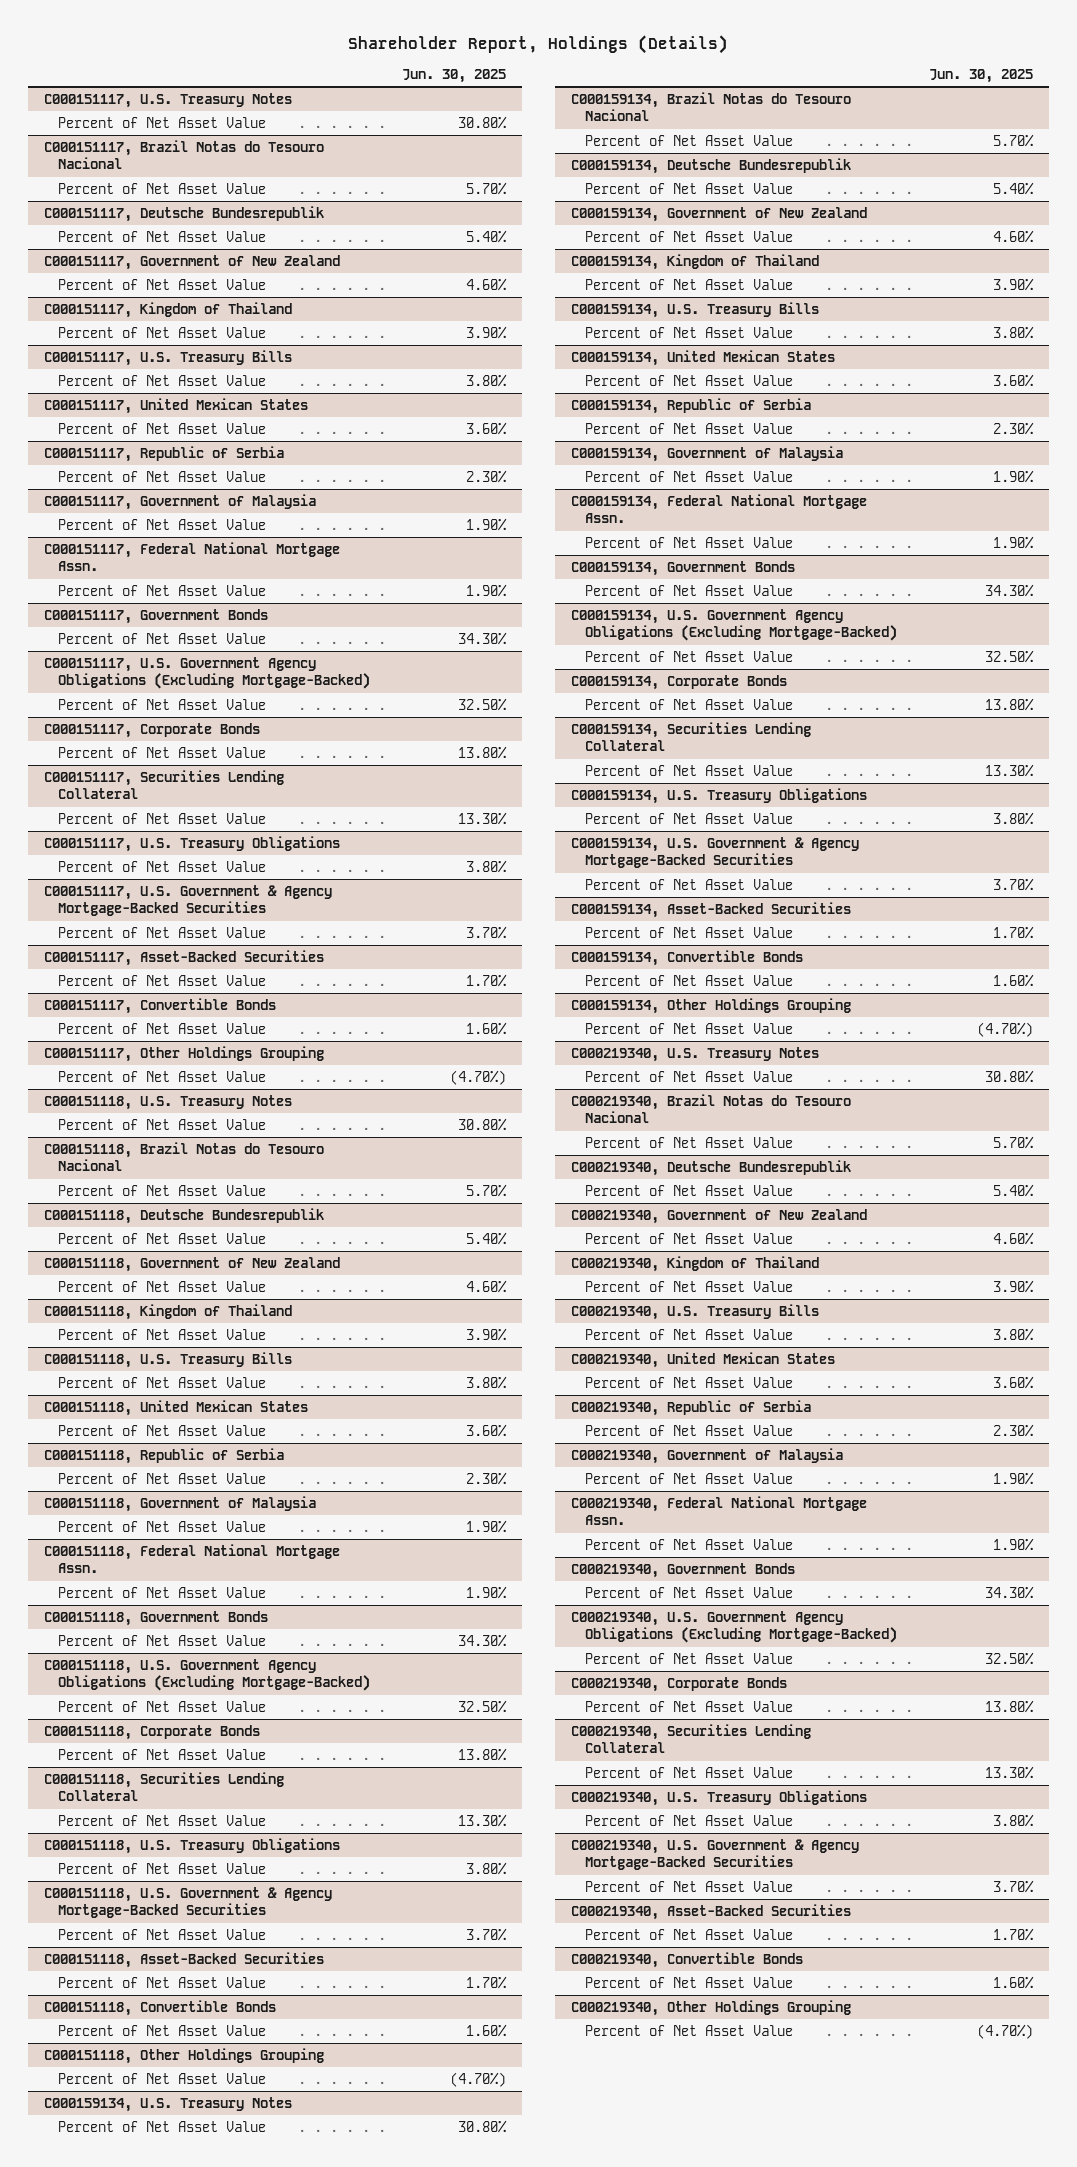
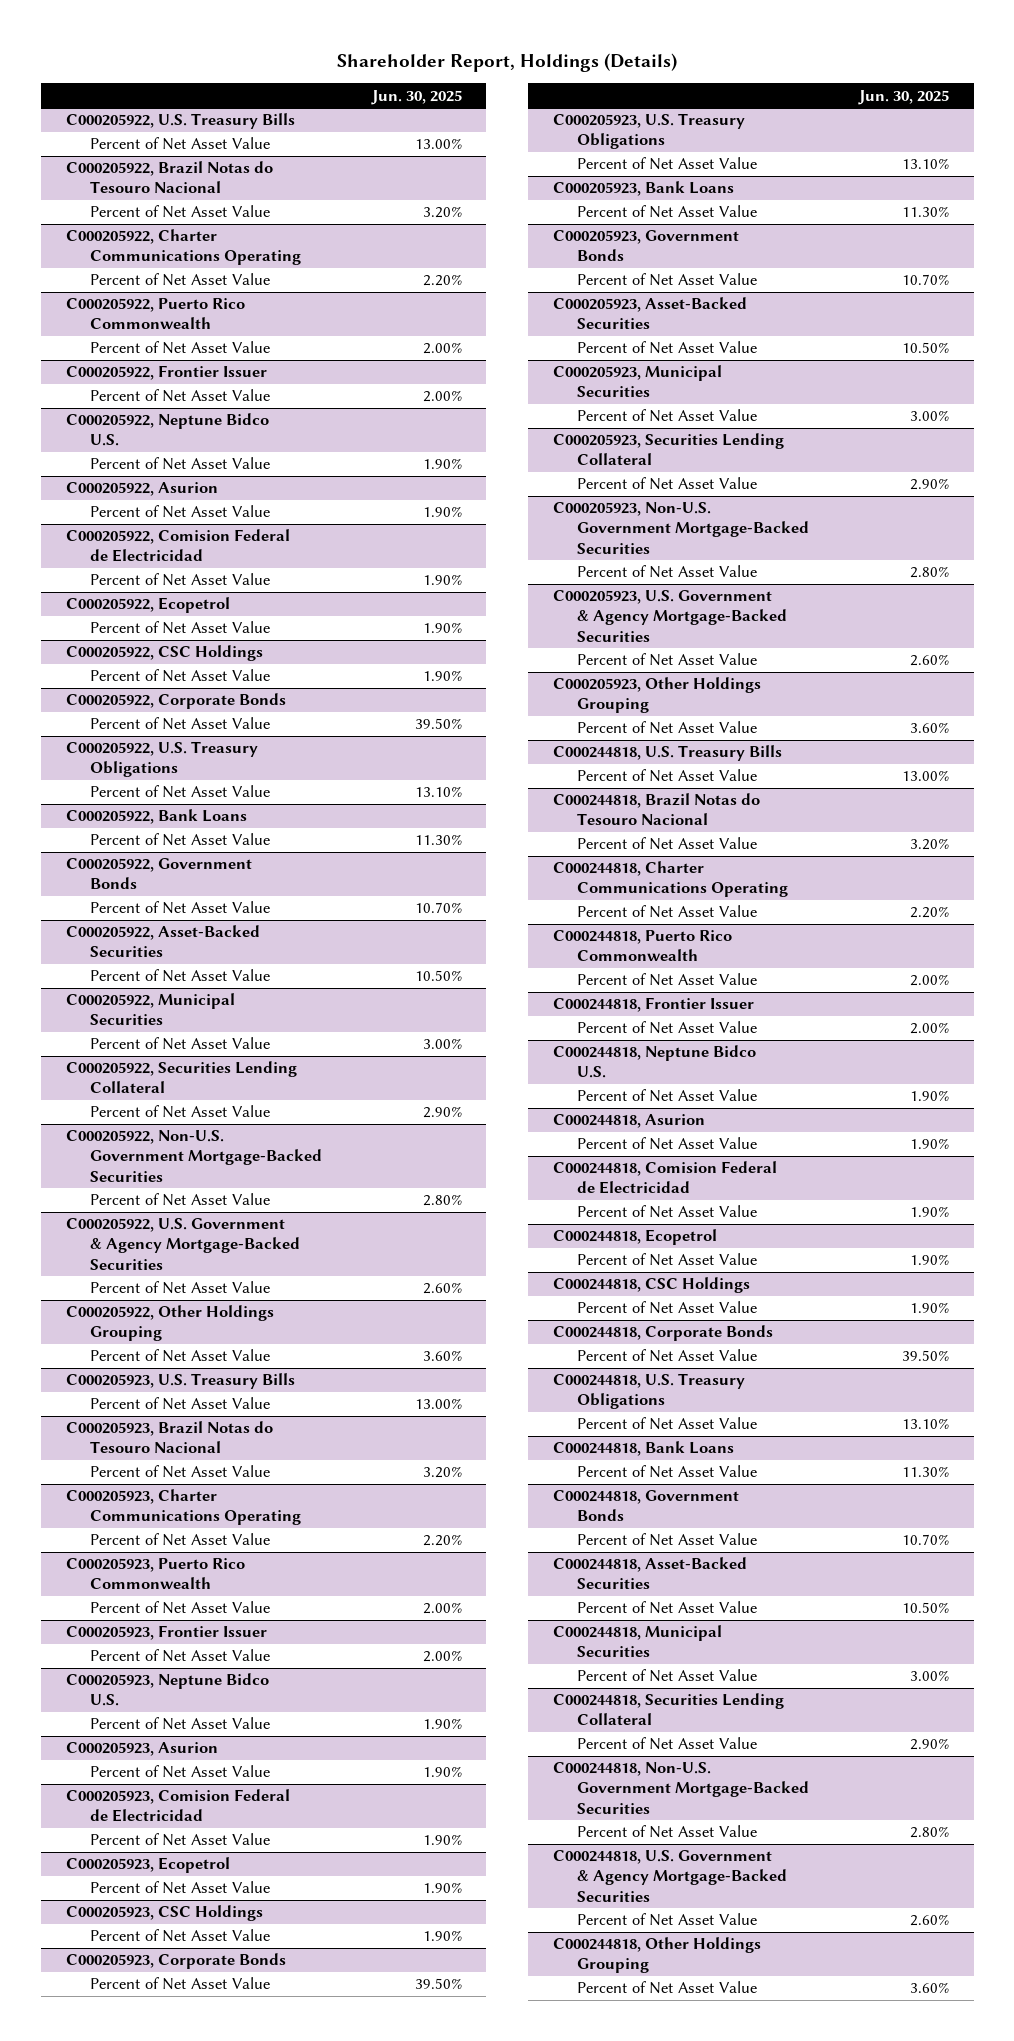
- C000151117, U.S. Treasury Notes
- Percent of Net Asset Value | 30.80%
- C000151117, Brazil Notas do Tesouro Nacional
- Percent of Net Asset Value | 5.70%
- C000151117, Deutsche Bundesrepublik
- Percent of Net Asset Value | 5.40%
- C000151117, Government of New Zealand
- Percent of Net Asset Value | 4.60%
- C000151117, Kingdom of Thailand
- Percent of Net Asset Value | 3.90%
- C000151117, U.S. Treasury Bills
- Percent of Net Asset Value | 3.80%
- C000151117, United Mexican States
- Percent of Net Asset Value | 3.60%
- C000151117, Republic of Serbia
- Percent of Net Asset Value | 2.30%
- C000151117, Government of Malaysia
+ C000205922, U.S. Treasury Bills
+ Percent of Net Asset Value | 13.00%
+ C000205922, Brazil Notas do Tesouro Nacional
+ Percent of Net Asset Value | 3.20%
+ C000205922, Charter Communications Operating
+ Percent of Net Asset Value | 2.20%
+ C000205922, Puerto Rico Commonwealth
+ Percent of Net Asset Value | 2.00%
+ C000205922, Frontier Issuer
+ Percent of Net Asset Value | 2.00%
+ C000205922, Neptune Bidco U.S.
- C000151117, Federal National Mortgage Assn.
+ C000205922, Asurion
- C000151117, Government Bonds
- Percent of Net Asset Value | 34.30%
- C000151117, U.S. Government Agency Obligations (Excluding Mortgage-Backed)
- Percent of Net Asset Value | 32.50%
- C000151117, Corporate Bonds
- Percent of Net Asset Value | 13.80%
- C000151117, Securities Lending Collateral
- Percent of Net Asset Value | 13.30%
- C000151117, U.S. Treasury Obligations
- Percent of Net Asset Value | 3.80%
- C000151117, U.S. Government & Agency Mortgage-Backed Securities
- Percent of Net Asset Value | 3.70%
- C000151117, Asset-Backed Securities
- Percent of Net Asset Value | 1.70%
- C000151117, Convertible Bonds
- Percent of Net Asset Value | 1.60%
- C000151117, Other Holdings Grouping
- Percent of Net Asset Value | (4.70%)
- C000151118, U.S. Treasury Notes
- Percent of Net Asset Value | 30.80%
- C000151118, Brazil Notas do Tesouro Nacional
- Percent of Net Asset Value | 5.70%
- C000151118, Deutsche Bundesrepublik
- Percent of Net Asset Value | 5.40%
- C000151118, Government of New Zealand
- Percent of Net Asset Value | 4.60%
- C000151118, Kingdom of Thailand
- Percent of Net Asset Value | 3.90%
- C000151118, U.S. Treasury Bills
- Percent of Net Asset Value | 3.80%
- C000151118, United Mexican States
- Percent of Net Asset Value | 3.60%
- C000151118, Republic of Serbia
- Percent of Net Asset Value | 2.30%
- C000151118, Government of Malaysia
+ C000205922, Comision Federal de Electricidad
- C000151118, Federal National Mortgage Assn.
+ C000205922, Ecopetrol
- C000151118, Government Bonds
- Percent of Net Asset Value | 34.30%
- C000151118, U.S. Government Agency Obligations (Excluding Mortgage-Backed)
- Percent of Net Asset Value | 32.50%
- C000151118, Corporate Bonds
- Percent of Net Asset Value | 13.80%
- C000151118, Securities Lending Collateral
- Percent of Net Asset Value | 13.30%
- C000151118, U.S. Treasury Obligations
- Percent of Net Asset Value | 3.80%
- C000151118, U.S. Government & Agency Mortgage-Backed Securities
- Percent of Net Asset Value | 3.70%
- C000151118, Asset-Backed Securities
- Percent of Net Asset Value | 1.70%
- C000151118, Convertible Bonds
- Percent of Net Asset Value | 1.60%
- C000151118, Other Holdings Grouping
- Percent of Net Asset Value | (4.70%)
- C000159134, U.S. Treasury Notes
- Percent of Net Asset Value | 30.80%
- C000159134, Brazil Notas do Tesouro Nacional
- Percent of Net Asset Value | 5.70%
- C000159134, Deutsche Bundesrepublik
- Percent of Net Asset Value | 5.40%
- C000159134, Government of New Zealand
- Percent of Net Asset Value | 4.60%
- C000159134, Kingdom of Thailand
- Percent of Net Asset Value | 3.90%
- C000159134, U.S. Treasury Bills
- Percent of Net Asset Value | 3.80%
- C000159134, United Mexican States
+ C000205922, CSC Holdings
+ Percent of Net Asset Value | 1.90%
+ C000205922, Corporate Bonds
+ Percent of Net Asset Value | 39.50%
+ C000205922, U.S. Treasury Obligations
+ Percent of Net Asset Value | 13.10%
+ C000205922, Bank Loans
+ Percent of Net Asset Value | 11.30%
+ C000205922, Government Bonds
+ Percent of Net Asset Value | 10.70%
+ C000205922, Asset-Backed Securities
+ Percent of Net Asset Value | 10.50%
+ C000205922, Municipal Securities
+ Percent of Net Asset Value | 3.00%
+ C000205922, Securities Lending Collateral
+ Percent of Net Asset Value | 2.90%
+ C000205922, Non-U.S. Government Mortgage-Backed Securities
+ Percent of Net Asset Value | 2.80%
+ C000205922, U.S. Government & Agency Mortgage-Backed Securities
+ Percent of Net Asset Value | 2.60%
+ C000205922, Other Holdings Grouping
- C000159134, Republic of Serbia
- Percent of Net Asset Value | 2.30%
- C000159134, Government of Malaysia
+ C000205923, U.S. Treasury Bills
+ Percent of Net Asset Value | 13.00%
+ C000205923, Brazil Notas do Tesouro Nacional
+ Percent of Net Asset Value | 3.20%
+ C000205923, Charter Communications Operating
+ Percent of Net Asset Value | 2.20%
+ C000205923, Puerto Rico Commonwealth
+ Percent of Net Asset Value | 2.00%
+ C000205923, Frontier Issuer
+ Percent of Net Asset Value | 2.00%
+ C000205923, Neptune Bidco U.S.
- C000159134, Federal National Mortgage Assn.
+ C000205923, Asurion
- C000159134, Government Bonds
- Percent of Net Asset Value | 34.30%
- C000159134, U.S. Government Agency Obligations (Excluding Mortgage-Backed)
- Percent of Net Asset Value | 32.50%
- C000159134, Corporate Bonds
- Percent of Net Asset Value | 13.80%
- C000159134, Securities Lending Collateral
- Percent of Net Asset Value | 13.30%
- C000159134, U.S. Treasury Obligations
- Percent of Net Asset Value | 3.80%
- C000159134, U.S. Government & Agency Mortgage-Backed Securities
- Percent of Net Asset Value | 3.70%
- C000159134, Asset-Backed Securities
- Percent of Net Asset Value | 1.70%
- C000159134, Convertible Bonds
- Percent of Net Asset Value | 1.60%
- C000159134, Other Holdings Grouping
- Percent of Net Asset Value | (4.70%)
- C000219340, U.S. Treasury Notes
- Percent of Net Asset Value | 30.80%
- C000219340, Brazil Notas do Tesouro Nacional
- Percent of Net Asset Value | 5.70%
- C000219340, Deutsche Bundesrepublik
- Percent of Net Asset Value | 5.40%
- C000219340, Government of New Zealand
- Percent of Net Asset Value | 4.60%
- C000219340, Kingdom of Thailand
- Percent of Net Asset Value | 3.90%
- C000219340, U.S. Treasury Bills
- Percent of Net Asset Value | 3.80%
- C000219340, United Mexican States
+ C000205923, Comision Federal de Electricidad
+ Percent of Net Asset Value | 1.90%
+ C000205923, Ecopetrol
+ Percent of Net Asset Value | 1.90%
+ C000205923, CSC Holdings
+ Percent of Net Asset Value | 1.90%
+ C000205923, Corporate Bonds
+ Percent of Net Asset Value | 39.50%
+ C000205923, U.S. Treasury Obligations
+ Percent of Net Asset Value | 13.10%
+ C000205923, Bank Loans
+ Percent of Net Asset Value | 11.30%
+ C000205923, Government Bonds
+ Percent of Net Asset Value | 10.70%
+ C000205923, Asset-Backed Securities
+ Percent of Net Asset Value | 10.50%
+ C000205923, Municipal Securities
+ Percent of Net Asset Value | 3.00%
+ C000205923, Securities Lending Collateral
+ Percent of Net Asset Value | 2.90%
+ C000205923, Non-U.S. Government Mortgage-Backed Securities
+ Percent of Net Asset Value | 2.80%
+ C000205923, U.S. Government & Agency Mortgage-Backed Securities
+ Percent of Net Asset Value | 2.60%
+ C000205923, Other Holdings Grouping
- C000219340, Republic of Serbia
- Percent of Net Asset Value | 2.30%
- C000219340, Government of Malaysia
+ C000244818, U.S. Treasury Bills
+ Percent of Net Asset Value | 13.00%
+ C000244818, Brazil Notas do Tesouro Nacional
+ Percent of Net Asset Value | 3.20%
+ C000244818, Charter Communications Operating
+ Percent of Net Asset Value | 2.20%
+ C000244818, Puerto Rico Commonwealth
+ Percent of Net Asset Value | 2.00%
+ C000244818, Frontier Issuer
+ Percent of Net Asset Value | 2.00%
+ C000244818, Neptune Bidco U.S.
- C000219340, Federal National Mortgage Assn.
+ C000244818, Asurion
- C000219340, Government Bonds
- Percent of Net Asset Value | 34.30%
- C000219340, U.S. Government Agency Obligations (Excluding Mortgage-Backed)
- Percent of Net Asset Value | 32.50%
- C000219340, Corporate Bonds
- Percent of Net Asset Value | 13.80%
- C000219340, Securities Lending Collateral
- Percent of Net Asset Value | 13.30%
- C000219340, U.S. Treasury Obligations
- Percent of Net Asset Value | 3.80%
- C000219340, U.S. Government & Agency Mortgage-Backed Securities
- Percent of Net Asset Value | 3.70%
- C000219340, Asset-Backed Securities
- Percent of Net Asset Value | 1.70%
- C000219340, Convertible Bonds
- Percent of Net Asset Value | 1.60%
- C000219340, Other Holdings Grouping
- Percent of Net Asset Value | (4.70%)
+ C000244818, Comision Federal de Electricidad
+ Percent of Net Asset Value | 1.90%
+ C000244818, Ecopetrol
+ Percent of Net Asset Value | 1.90%
+ C000244818, CSC Holdings
+ Percent of Net Asset Value | 1.90%
+ C000244818, Corporate Bonds
+ Percent of Net Asset Value | 39.50%
+ C000244818, U.S. Treasury Obligations
+ Percent of Net Asset Value | 13.10%
+ C000244818, Bank Loans
+ Percent of Net Asset Value | 11.30%
+ C000244818, Government Bonds
+ Percent of Net Asset Value | 10.70%
+ C000244818, Asset-Backed Securities
+ Percent of Net Asset Value | 10.50%
+ C000244818, Municipal Securities
+ Percent of Net Asset Value | 3.00%
+ C000244818, Securities Lending Collateral
+ Percent of Net Asset Value | 2.90%
+ C000244818, Non-U.S. Government Mortgage-Backed Securities
+ Percent of Net Asset Value | 2.80%
+ C000244818, U.S. Government & Agency Mortgage-Backed Securities
+ Percent of Net Asset Value | 2.60%
+ C000244818, Other Holdings Grouping
+ Percent of Net Asset Value | 3.60%

